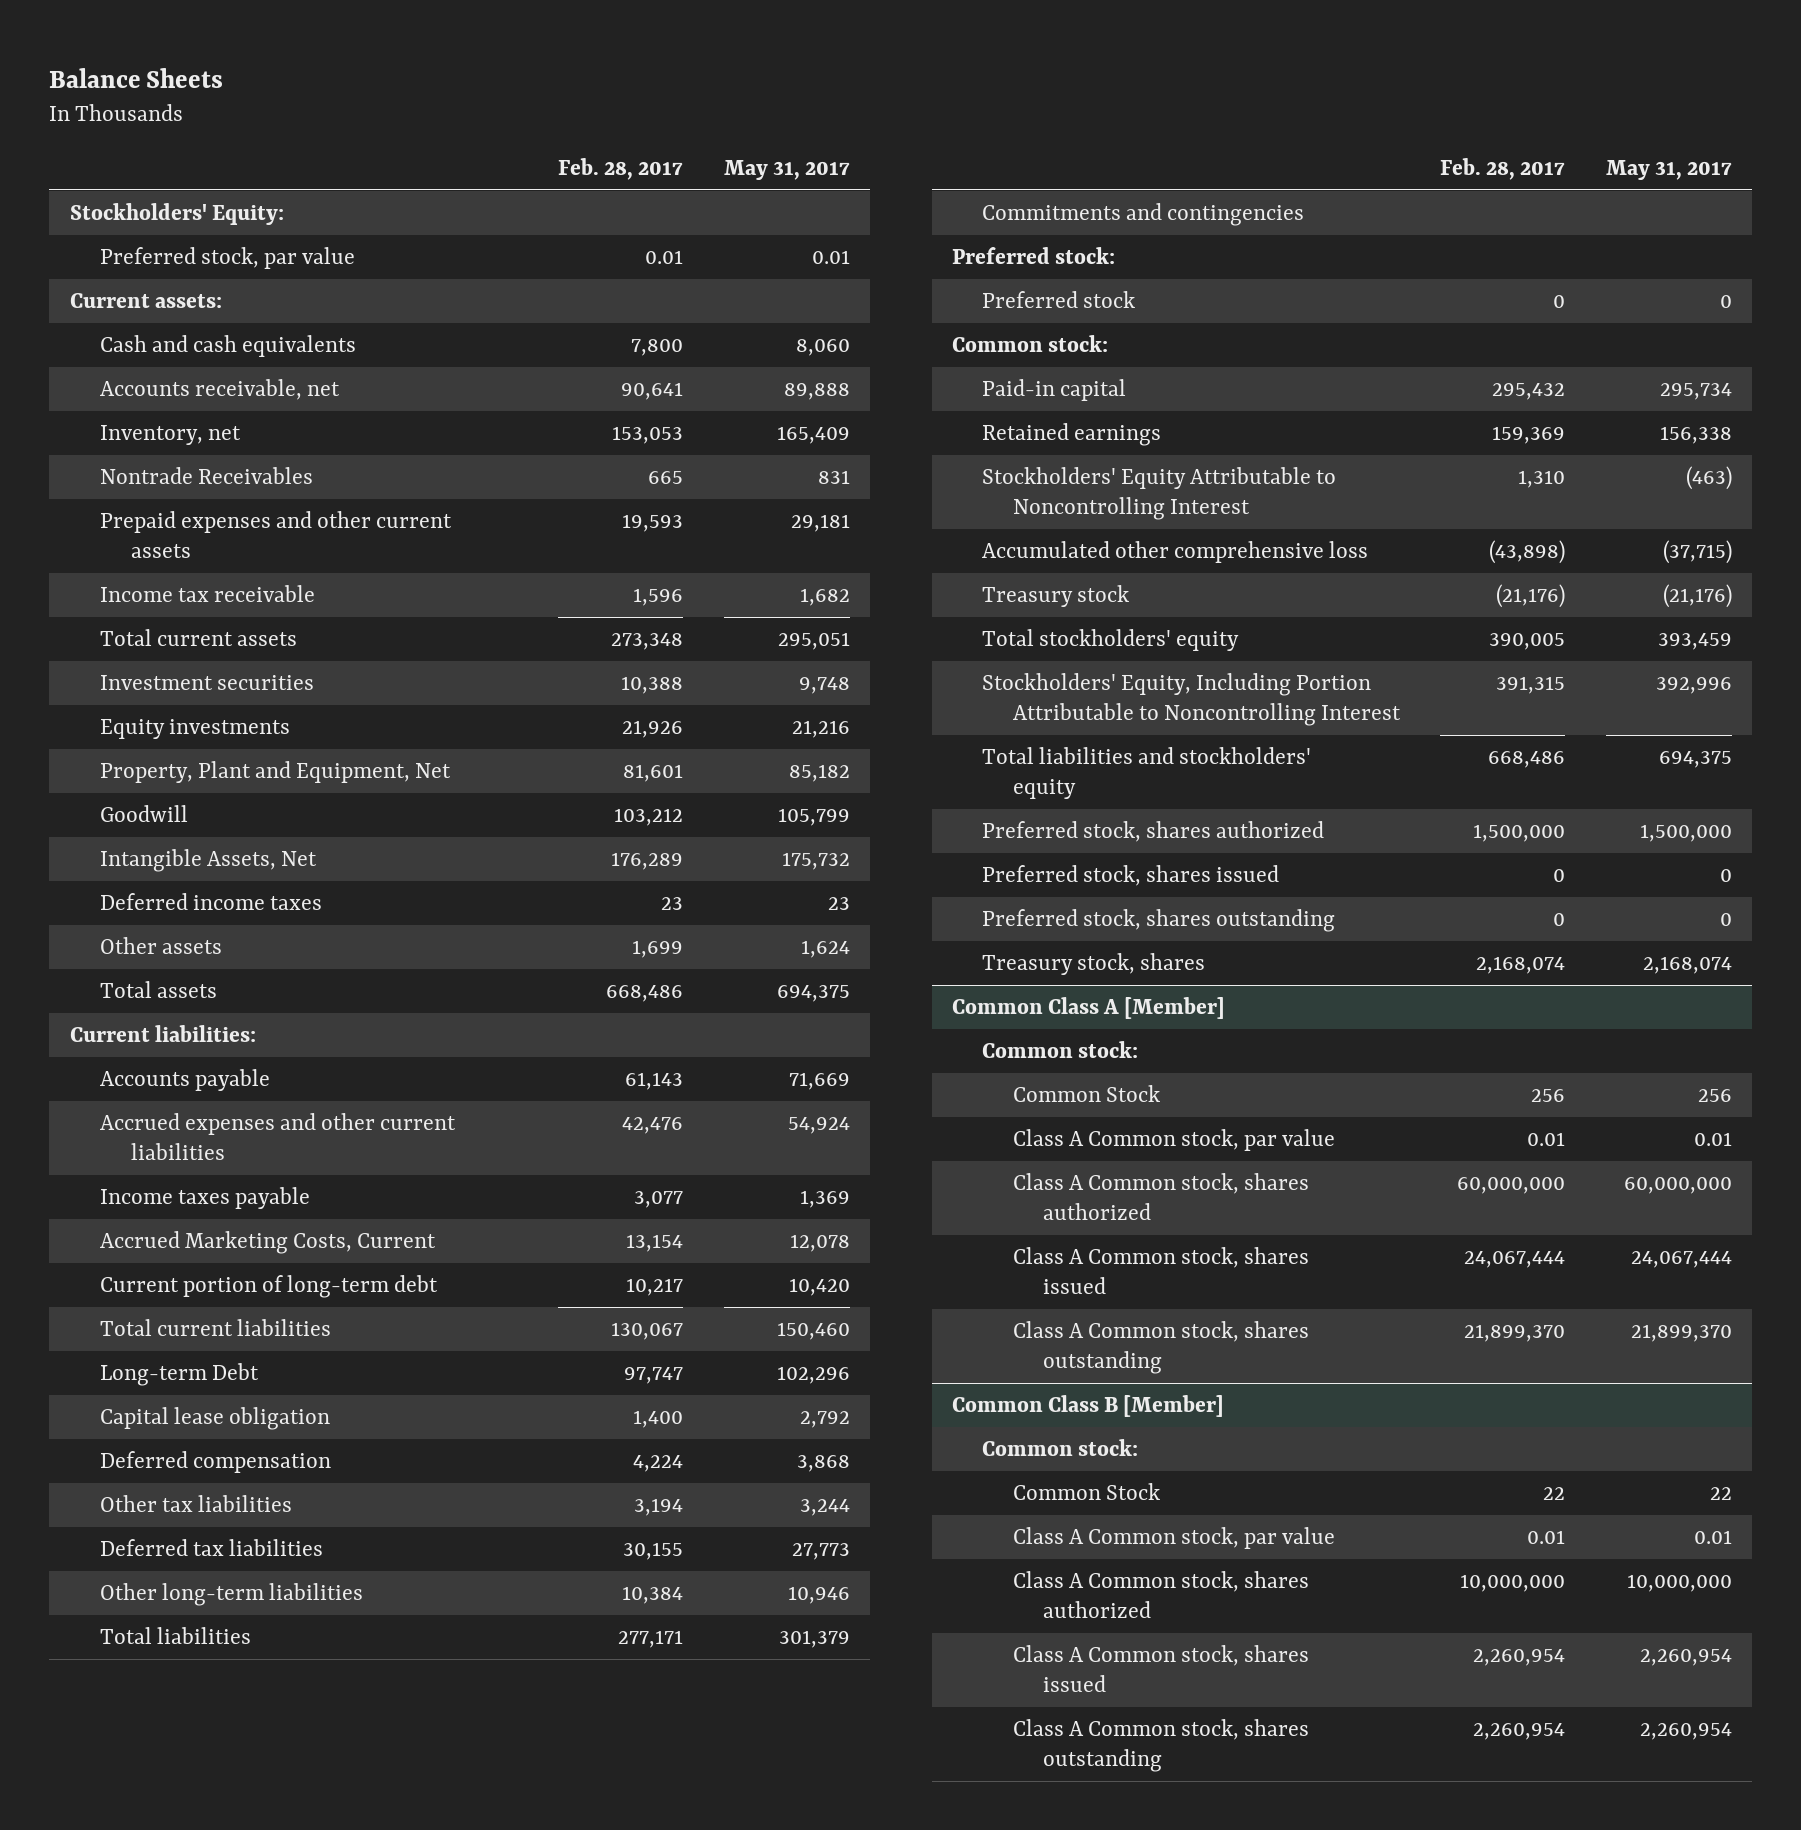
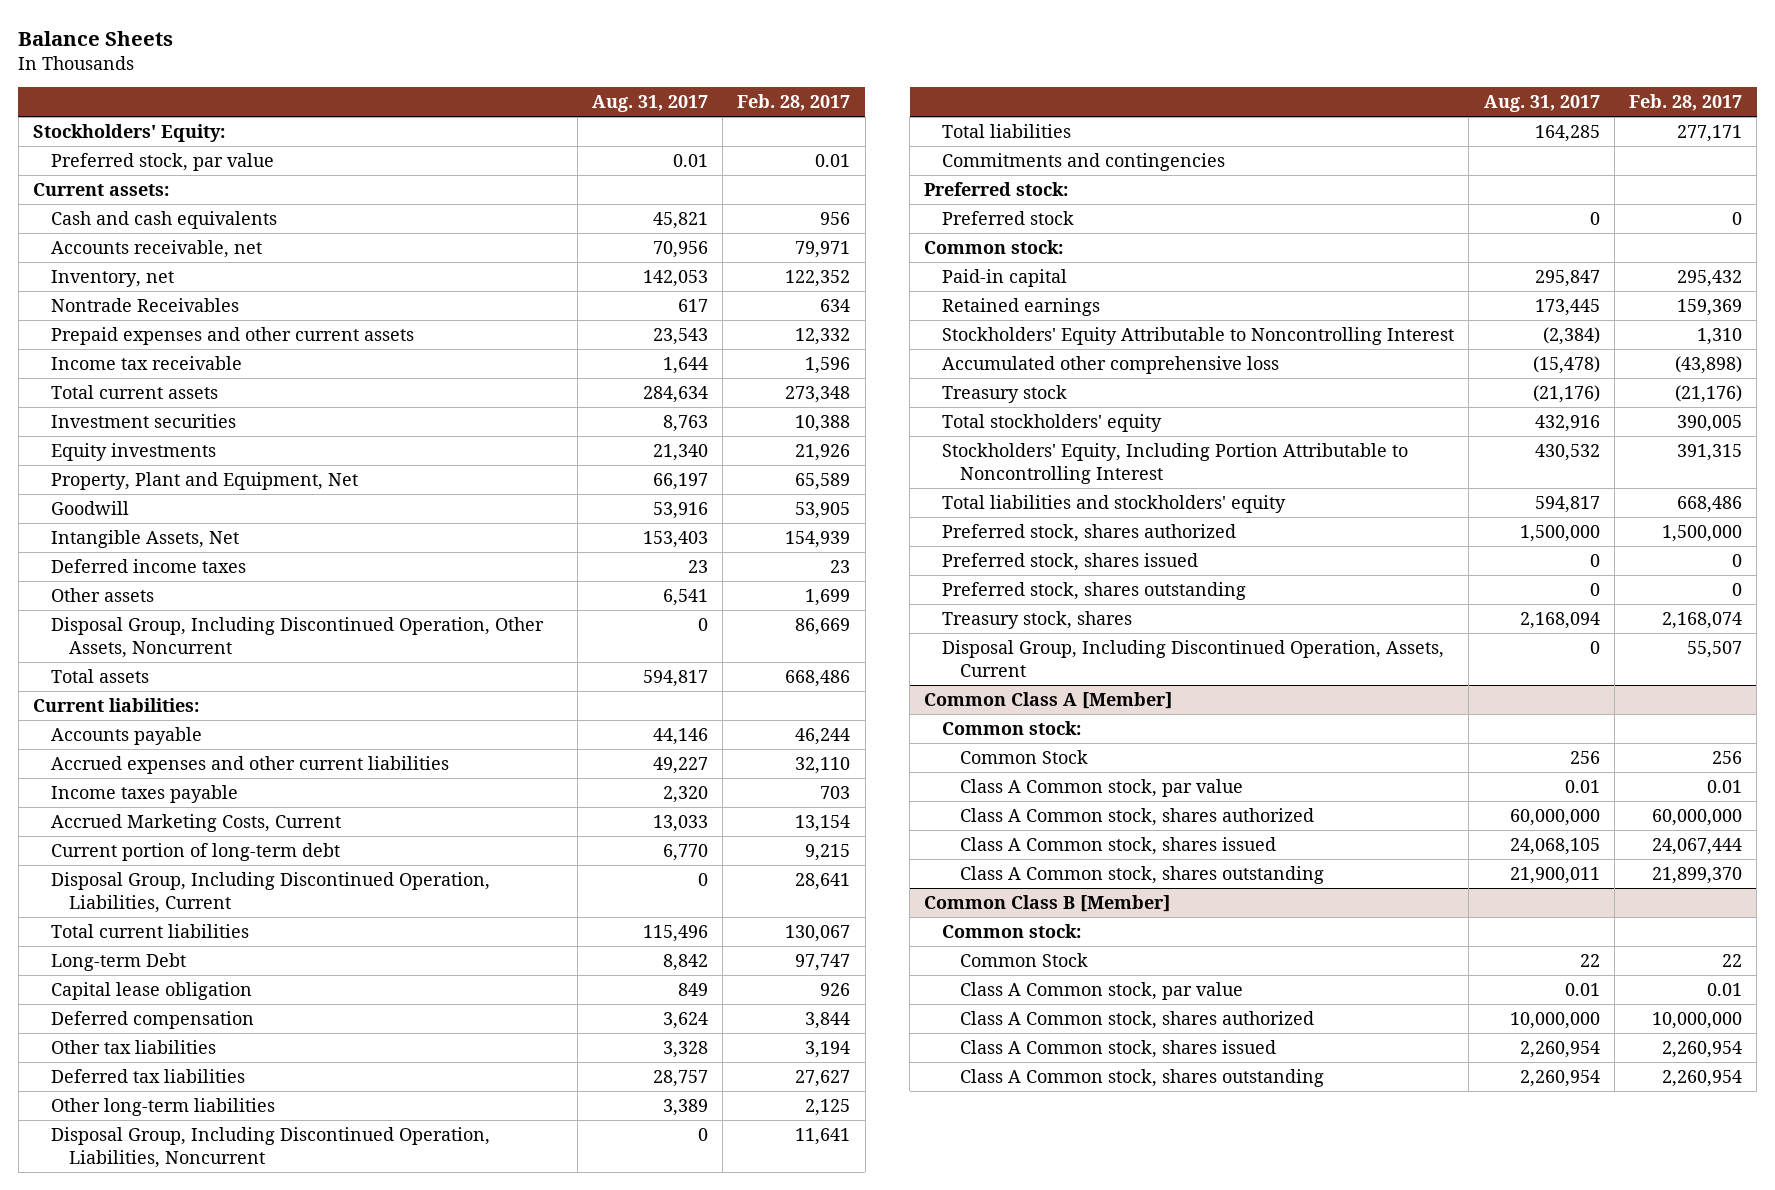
- | Feb. 28, 2017 | May 31, 2017
+ | Aug. 31, 2017 | Feb. 28, 2017
- Cash and cash equivalents | 7,800 | 8,060
- Accounts receivable, net | 90,641 | 89,888
- Inventory, net | 153,053 | 165,409
- Nontrade Receivables | 665 | 831
- Prepaid expenses and other current assets | 19,593 | 29,181
+ Cash and cash equivalents | 45,821 | 956
+ Accounts receivable, net | 70,956 | 79,971
+ Inventory, net | 142,053 | 122,352
+ Nontrade Receivables | 617 | 634
+ Prepaid expenses and other current assets | 23,543 | 12,332
- Property, Plant and Equipment, Net | 81,601 | 85,182
- Goodwill | 103,212 | 105,799
- Intangible Assets, Net | 176,289 | 175,732
+ Property, Plant and Equipment, Net | 66,197 | 65,589
+ Goodwill | 53,916 | 53,905
+ Intangible Assets, Net | 153,403 | 154,939
+ Disposal Group, Including Discontinued Operation, Other Assets, Noncurrent | 0 | 86,669
- Accounts payable | 61,143 | 71,669
- Accrued expenses and other current liabilities | 42,476 | 54,924
- Income taxes payable | 3,077 | 1,369
+ Accounts payable | 44,146 | 46,244
+ Accrued expenses and other current liabilities | 49,227 | 32,110
+ Income taxes payable | 2,320 | 703
- Current portion of long-term debt | 10,217 | 10,420
+ Current portion of long-term debt | 6,770 | 9,215
+ Disposal Group, Including Discontinued Operation, Liabilities, Current | 0 | 28,641
- Capital lease obligation | 1,400 | 2,792
- Deferred compensation | 4,224 | 3,868
+ Capital lease obligation | 849 | 926
+ Deferred compensation | 3,624 | 3,844
- Deferred tax liabilities | 30,155 | 27,773
- Other long-term liabilities | 10,384 | 10,946
+ Deferred tax liabilities | 28,757 | 27,627
+ Other long-term liabilities | 3,389 | 2,125
+ Disposal Group, Including Discontinued Operation, Liabilities, Noncurrent | 0 | 11,641
+ Disposal Group, Including Discontinued Operation, Assets, Current | 0 | 55,507

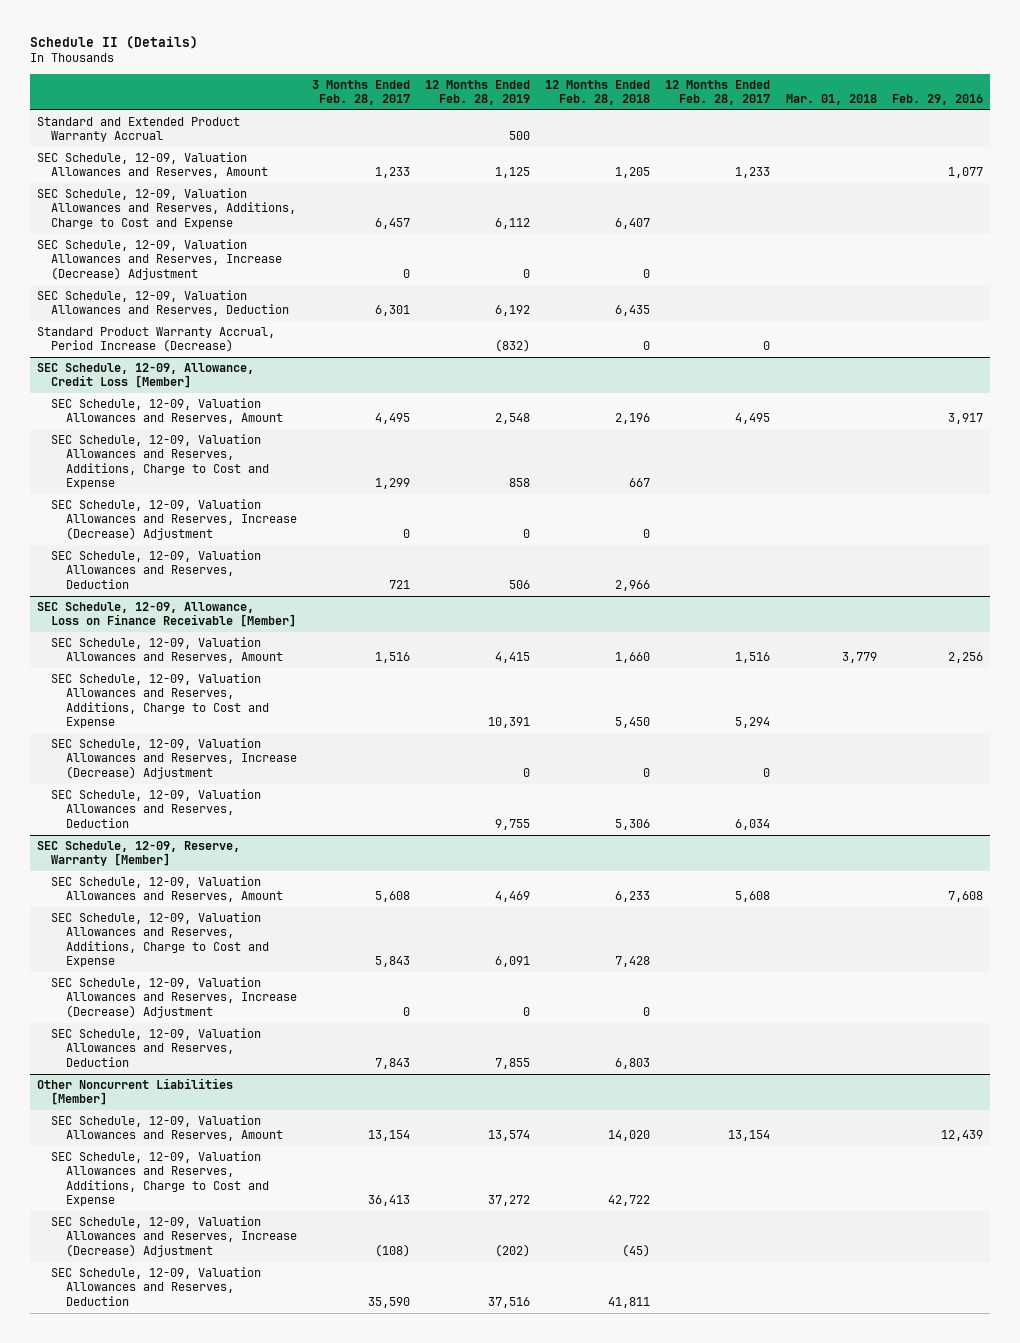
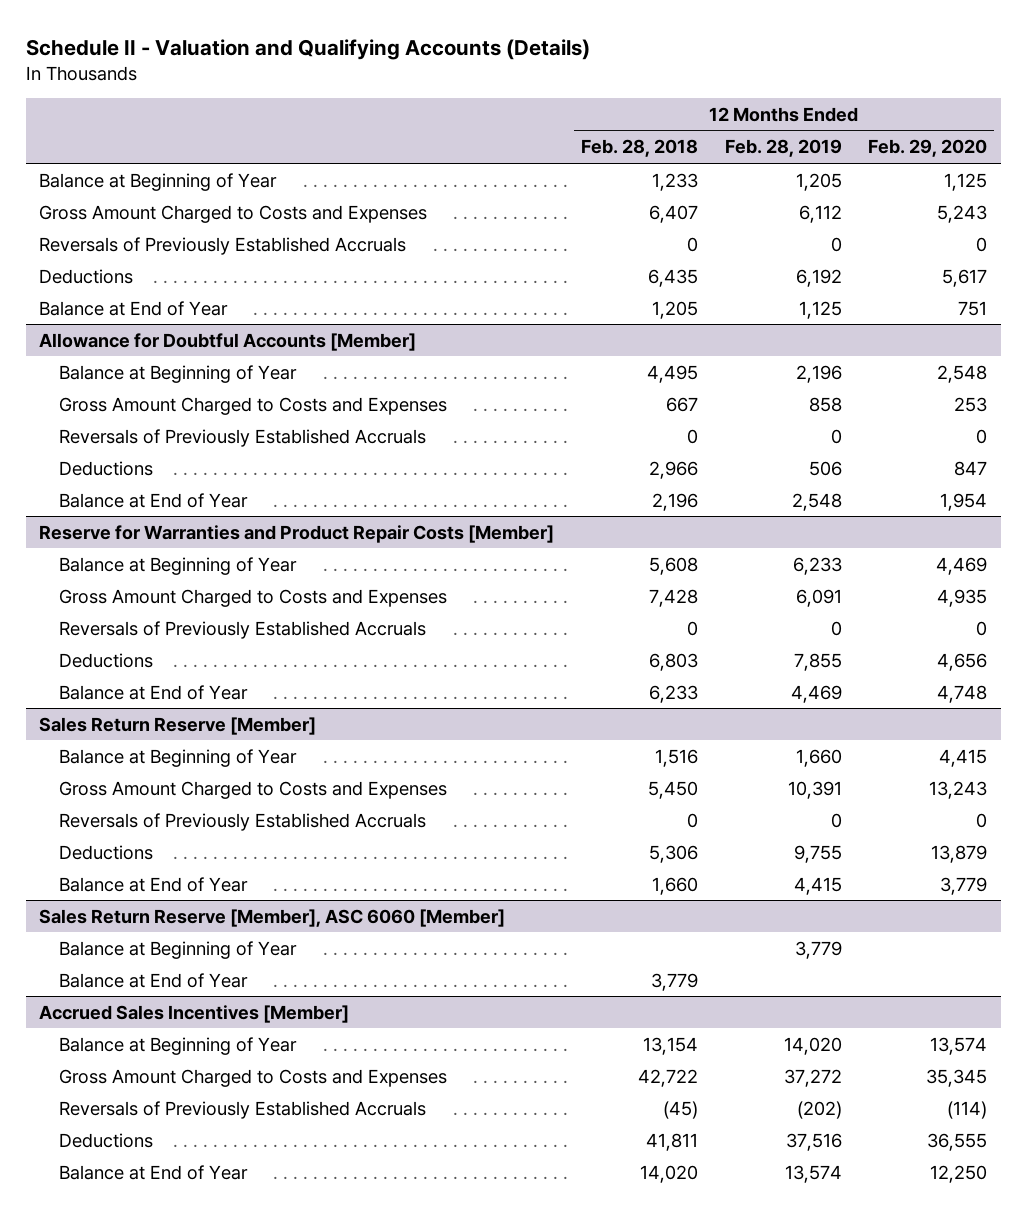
- Schedule II (Details)
+ Schedule II - Valuation and Qualifying Accounts (Details)
- | 3 Months Ended Feb. 28, 2017 | 12 Months Ended Feb. 28, 2019 | 12 Months Ended Feb. 28, 2018 | 12 Months Ended Feb. 28, 2017 | Mar. 01, 2018 | Feb. 29, 2016
+ | 12 Months Ended Feb. 28, 2018 | 12 Months Ended Feb. 28, 2019 | 12 Months Ended Feb. 29, 2020
- Standard and Extended Product Warranty Accrual | | 500 | | | |
- SEC Schedule, 12-09, Valuation Allowances and Reserves, Amount | 1,233 | 1,125 | 1,205 | 1,233 | | 1,077
- SEC Schedule, 12-09, Valuation Allowances and Reserves, Additions, Charge to Cost and Expense | 6,457 | 6,112 | 6,407 | | |
- SEC Schedule, 12-09, Valuation Allowances and Reserves, Increase (Decrease) Adjustment | 0 | 0 | 0 | | |
- SEC Schedule, 12-09, Valuation Allowances and Reserves, Deduction | 6,301 | 6,192 | 6,435 | | |
- Standard Product Warranty Accrual, Period Increase (Decrease) | | (832) | 0 | 0 | |
- SEC Schedule, 12-09, Allowance, Credit Loss [Member]
- SEC Schedule, 12-09, Valuation Allowances and Reserves, Amount | 4,495 | 2,548 | 2,196 | 4,495 | | 3,917
- SEC Schedule, 12-09, Valuation Allowances and Reserves, Additions, Charge to Cost and Expense | 1,299 | 858 | 667 | | |
- SEC Schedule, 12-09, Valuation Allowances and Reserves, Increase (Decrease) Adjustment | 0 | 0 | 0 | | |
- SEC Schedule, 12-09, Valuation Allowances and Reserves, Deduction | 721 | 506 | 2,966 | | |
- SEC Schedule, 12-09, Allowance, Loss on Finance Receivable [Member]
- SEC Schedule, 12-09, Valuation Allowances and Reserves, Amount | 1,516 | 4,415 | 1,660 | 1,516 | 3,779 | 2,256
- SEC Schedule, 12-09, Valuation Allowances and Reserves, Additions, Charge to Cost and Expense | | 10,391 | 5,450 | 5,294 | |
- SEC Schedule, 12-09, Valuation Allowances and Reserves, Increase (Decrease) Adjustment | | 0 | 0 | 0 | |
- SEC Schedule, 12-09, Valuation Allowances and Reserves, Deduction | | 9,755 | 5,306 | 6,034 | |
- SEC Schedule, 12-09, Reserve, Warranty [Member]
- SEC Schedule, 12-09, Valuation Allowances and Reserves, Amount | 5,608 | 4,469 | 6,233 | 5,608 | | 7,608
- SEC Schedule, 12-09, Valuation Allowances and Reserves, Additions, Charge to Cost and Expense | 5,843 | 6,091 | 7,428 | | |
- SEC Schedule, 12-09, Valuation Allowances and Reserves, Increase (Decrease) Adjustment | 0 | 0 | 0 | | |
- SEC Schedule, 12-09, Valuation Allowances and Reserves, Deduction | 7,843 | 7,855 | 6,803 | | |
- Other Noncurrent Liabilities [Member]
- SEC Schedule, 12-09, Valuation Allowances and Reserves, Amount | 13,154 | 13,574 | 14,020 | 13,154 | | 12,439
- SEC Schedule, 12-09, Valuation Allowances and Reserves, Additions, Charge to Cost and Expense | 36,413 | 37,272 | 42,722 | | |
- SEC Schedule, 12-09, Valuation Allowances and Reserves, Increase (Decrease) Adjustment | (108) | (202) | (45) | | |
- SEC Schedule, 12-09, Valuation Allowances and Reserves, Deduction | 35,590 | 37,516 | 41,811 | | |
+ Balance at Beginning of Year | 1,233 | 1,205 | 1,125
+ Gross Amount Charged to Costs and Expenses | 6,407 | 6,112 | 5,243
+ Reversals of Previously Established Accruals | 0 | 0 | 0
+ Deductions | 6,435 | 6,192 | 5,617
+ Balance at End of Year | 1,205 | 1,125 | 751
+ Allowance for Doubtful Accounts [Member]
+ Balance at Beginning of Year | 4,495 | 2,196 | 2,548
+ Gross Amount Charged to Costs and Expenses | 667 | 858 | 253
+ Reversals of Previously Established Accruals | 0 | 0 | 0
+ Deductions | 2,966 | 506 | 847
+ Balance at End of Year | 2,196 | 2,548 | 1,954
+ Reserve for Warranties and Product Repair Costs [Member]
+ Balance at Beginning of Year | 5,608 | 6,233 | 4,469
+ Gross Amount Charged to Costs and Expenses | 7,428 | 6,091 | 4,935
+ Reversals of Previously Established Accruals | 0 | 0 | 0
+ Deductions | 6,803 | 7,855 | 4,656
+ Balance at End of Year | 6,233 | 4,469 | 4,748
+ Sales Return Reserve [Member]
+ Balance at Beginning of Year | 1,516 | 1,660 | 4,415
+ Gross Amount Charged to Costs and Expenses | 5,450 | 10,391 | 13,243
+ Reversals of Previously Established Accruals | 0 | 0 | 0
+ Deductions | 5,306 | 9,755 | 13,879
+ Balance at End of Year | 1,660 | 4,415 | 3,779
+ Sales Return Reserve [Member], ASC 6060 [Member]
+ Balance at Beginning of Year | | 3,779 |
+ Balance at End of Year | 3,779 | |
+ Accrued Sales Incentives [Member]
+ Balance at Beginning of Year | 13,154 | 14,020 | 13,574
+ Gross Amount Charged to Costs and Expenses | 42,722 | 37,272 | 35,345
+ Reversals of Previously Established Accruals | (45) | (202) | (114)
+ Deductions | 41,811 | 37,516 | 36,555
+ Balance at End of Year | 14,020 | 13,574 | 12,250

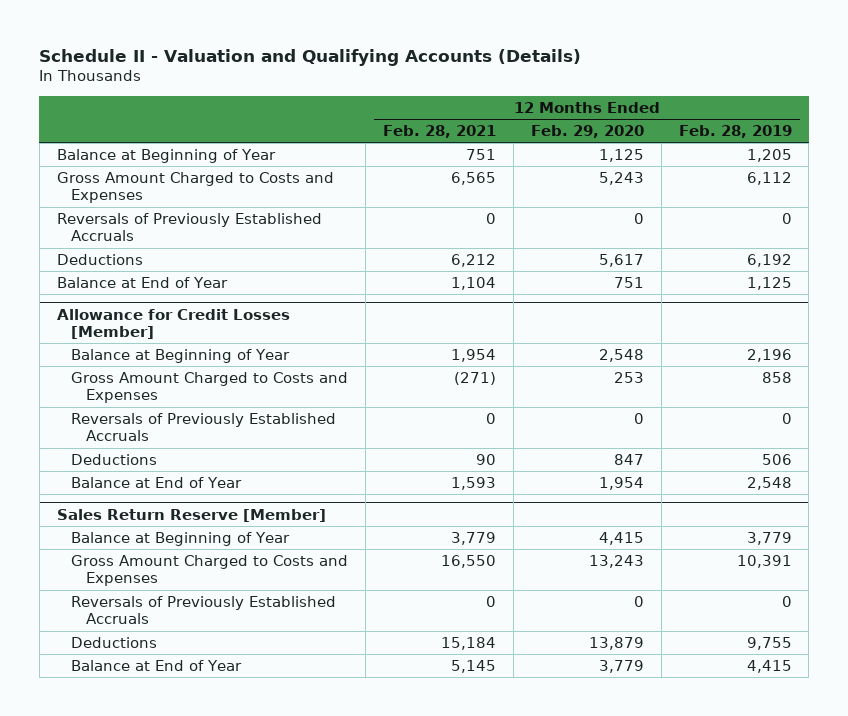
- | 12 Months Ended Feb. 28, 2018 | 12 Months Ended Feb. 28, 2019 | 12 Months Ended Feb. 29, 2020
+ | 12 Months Ended Feb. 28, 2021 | 12 Months Ended Feb. 29, 2020 | 12 Months Ended Feb. 28, 2019
- Allowance for Doubtful Accounts [Member]
+ Allowance for Credit Losses [Member]
- Reserve for Warranties and Product Repair Costs [Member]
- Balance at Beginning of Year | 5,608 | 6,233 | 4,469
- Gross Amount Charged to Costs and Expenses | 7,428 | 6,091 | 4,935
- Reversals of Previously Established Accruals | 0 | 0 | 0
- Deductions | 6,803 | 7,855 | 4,656
- Balance at End of Year | 6,233 | 4,469 | 4,748
@ Sales Return Reserve [Member]
- Balance at Beginning of Year | 1,516 | 1,660 | 4,415
+ Balance at Beginning of Year | 3,779 | 4,415 | 3,779
- Sales Return Reserve [Member], ASC 6060 [Member]
- Balance at Beginning of Year | | 3,779 |
- Balance at End of Year | 3,779 | |
- Accrued Sales Incentives [Member]
- Balance at Beginning of Year | 13,154 | 14,020 | 13,574
- Gross Amount Charged to Costs and Expenses | 42,722 | 37,272 | 35,345
- Reversals of Previously Established Accruals | (45) | (202) | (114)
- Deductions | 41,811 | 37,516 | 36,555
- Balance at End of Year | 14,020 | 13,574 | 12,250

